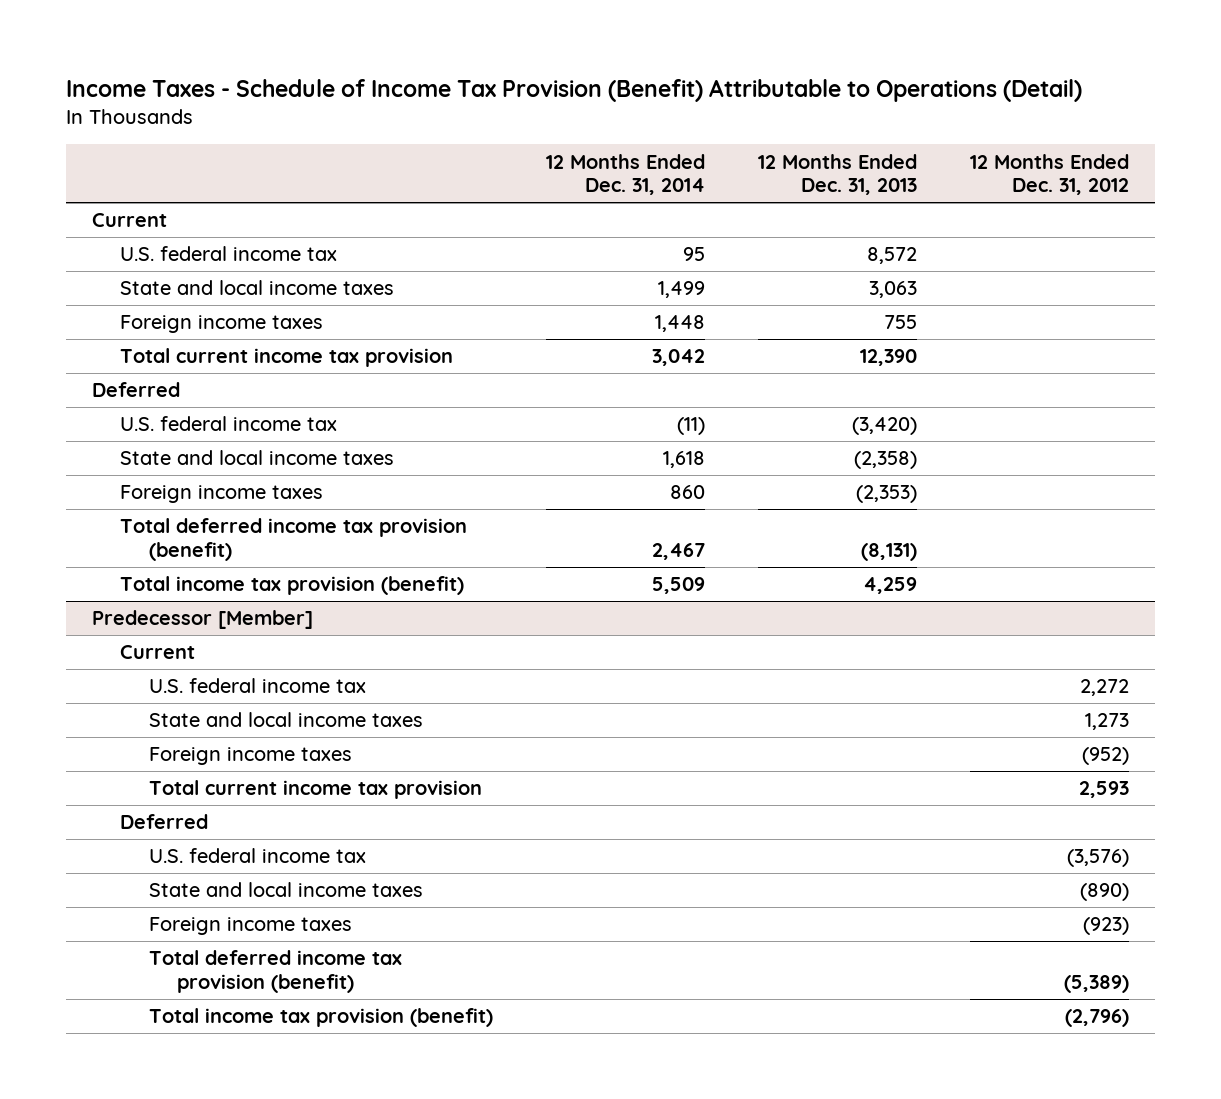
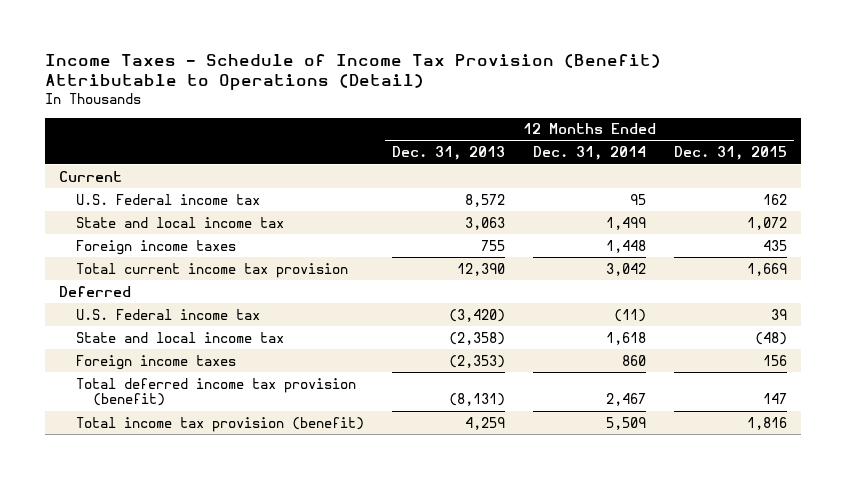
- | 12 Months Ended Dec. 31, 2014 | 12 Months Ended Dec. 31, 2013 | 12 Months Ended Dec. 31, 2012
+ | 12 Months Ended Dec. 31, 2013 | 12 Months Ended Dec. 31, 2014 | 12 Months Ended Dec. 31, 2015
- U.S. federal income tax | 95 | 8,572 |
- State and local income taxes | 1,499 | 3,063 |
+ U.S. Federal income tax | 8,572 | 95 | 162
+ State and local income tax | 3,063 | 1,499 | 1,072
- U.S. federal income tax | (11) | (3,420) |
- State and local income taxes | 1,618 | (2,358) |
+ U.S. Federal income tax | (3,420) | (11) | 39
+ State and local income tax | (2,358) | 1,618 | (48)
- Predecessor [Member]
- Current
- U.S. federal income tax | | | 2,272
- State and local income taxes | | | 1,273
- Foreign income taxes | | | (952)
- Total current income tax provision | | | 2,593
- Deferred
- U.S. federal income tax | | | (3,576)
- State and local income taxes | | | (890)
- Foreign income taxes | | | (923)
- Total deferred income tax provision (benefit) | | | (5,389)
- Total income tax provision (benefit) | | | (2,796)

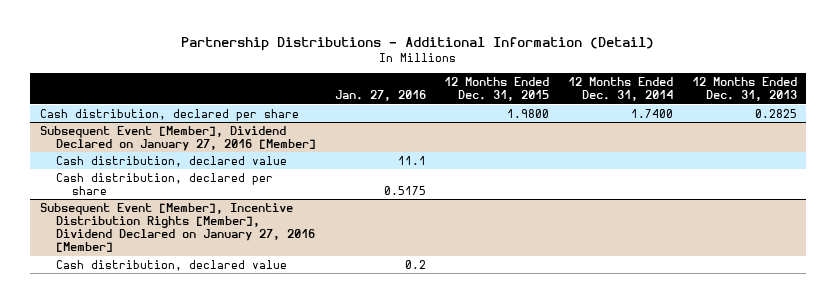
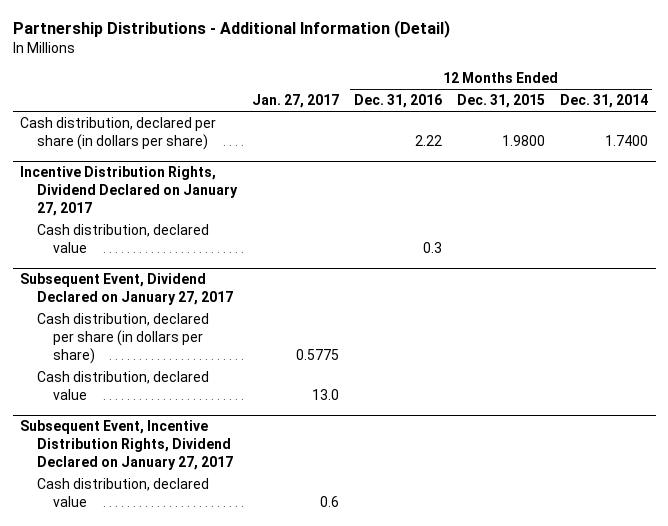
- | Jan. 27, 2016 | 12 Months Ended Dec. 31, 2015 | 12 Months Ended Dec. 31, 2014 | 12 Months Ended Dec. 31, 2013
+ | Jan. 27, 2017 | 12 Months Ended Dec. 31, 2016 | 12 Months Ended Dec. 31, 2015 | 12 Months Ended Dec. 31, 2014
- Cash distribution, declared per share | | 1.9800 | 1.7400 | 0.2825
- Subsequent Event [Member], Dividend Declared on January 27, 2016 [Member]
+ Cash distribution, declared per share (in dollars per share) | | 2.22 | 1.9800 | 1.7400
+ Incentive Distribution Rights, Dividend Declared on January 27, 2017
+ Cash distribution, declared value | | 0.3 | |
+ Subsequent Event, Dividend Declared on January 27, 2017
+ Cash distribution, declared per share (in dollars per share) | 0.5775 | | |
- Cash distribution, declared per share | 0.5175 | | |
- Subsequent Event [Member], Incentive Distribution Rights [Member], Dividend Declared on January 27, 2016 [Member]
+ Subsequent Event, Incentive Distribution Rights, Dividend Declared on January 27, 2017

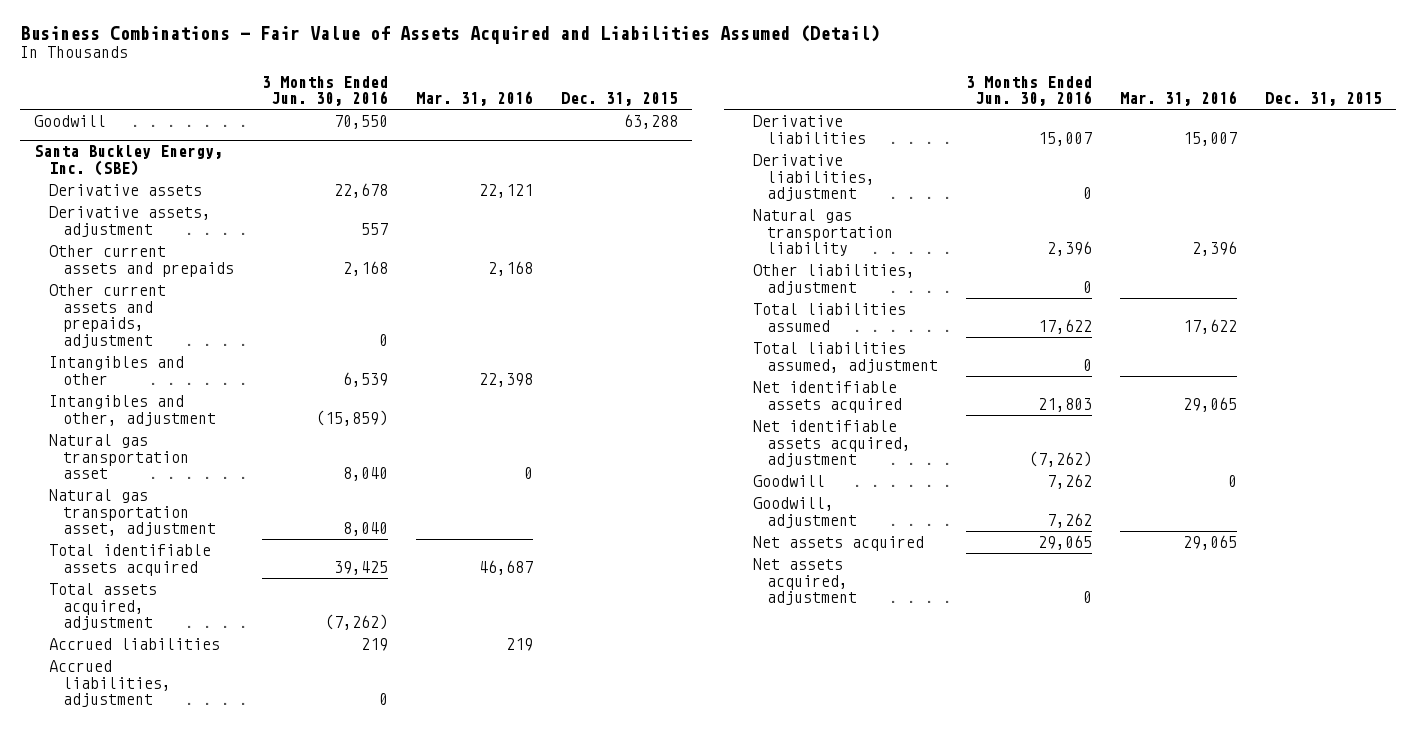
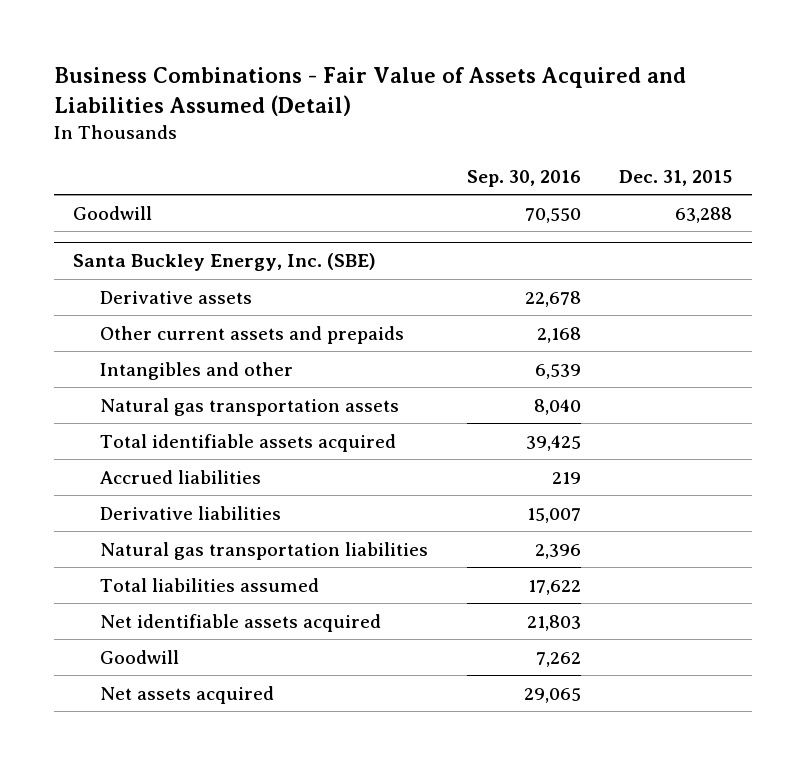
- | 3 Months Ended Jun. 30, 2016 | Mar. 31, 2016 | Dec. 31, 2015
+ | Sep. 30, 2016 | Dec. 31, 2015
@ Santa Buckley Energy, Inc. (SBE)
- Derivative assets, adjustment | 557 | |
- Other current assets and prepaids, adjustment | 0 | |
- Intangibles and other, adjustment | (15,859) | |
- Natural gas transportation asset | 8,040 | 0 |
- Natural gas transportation asset, adjustment | 8,040 | |
+ Natural gas transportation assets | 8,040 |
- Total assets acquired, adjustment | (7,262) | |
- Accrued liabilities, adjustment | 0 | |
- Derivative liabilities, adjustment | 0 | |
- Natural gas transportation liability | 2,396 | 2,396 |
- Other liabilities, adjustment | 0 | |
+ Natural gas transportation liabilities | 2,396 |
- Total liabilities assumed, adjustment | 0 | |
- Net identifiable assets acquired, adjustment | (7,262) | |
- Goodwill, adjustment | 7,262 | |
- Net assets acquired, adjustment | 0 | |

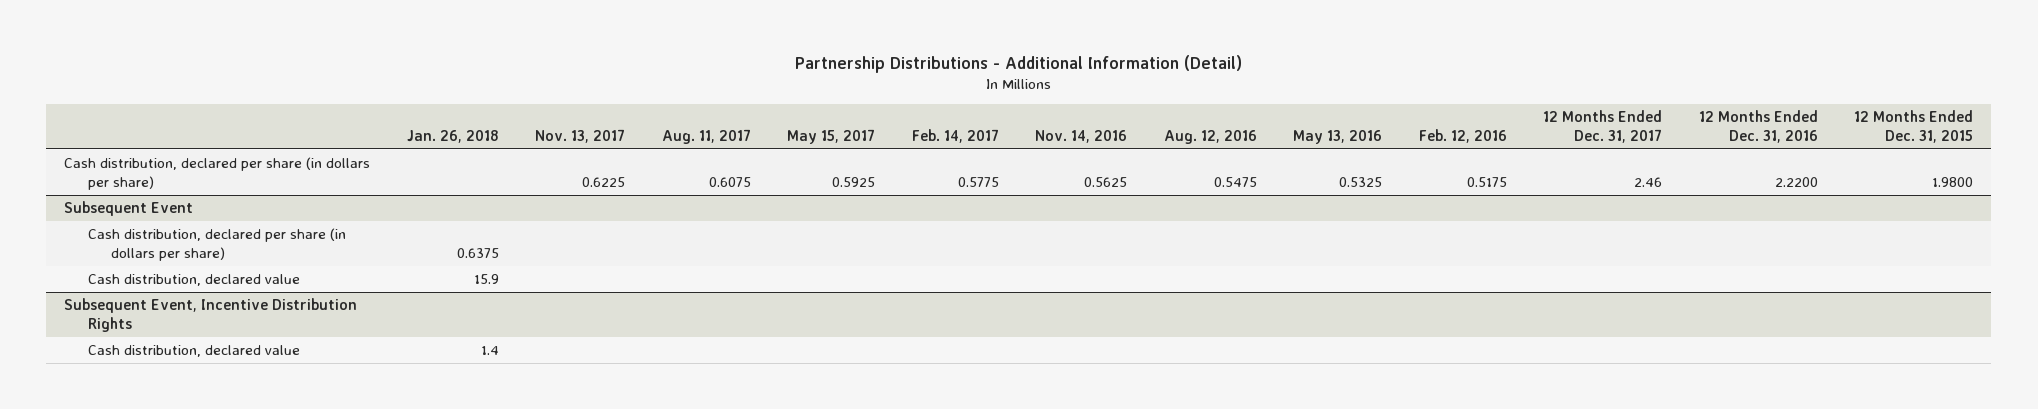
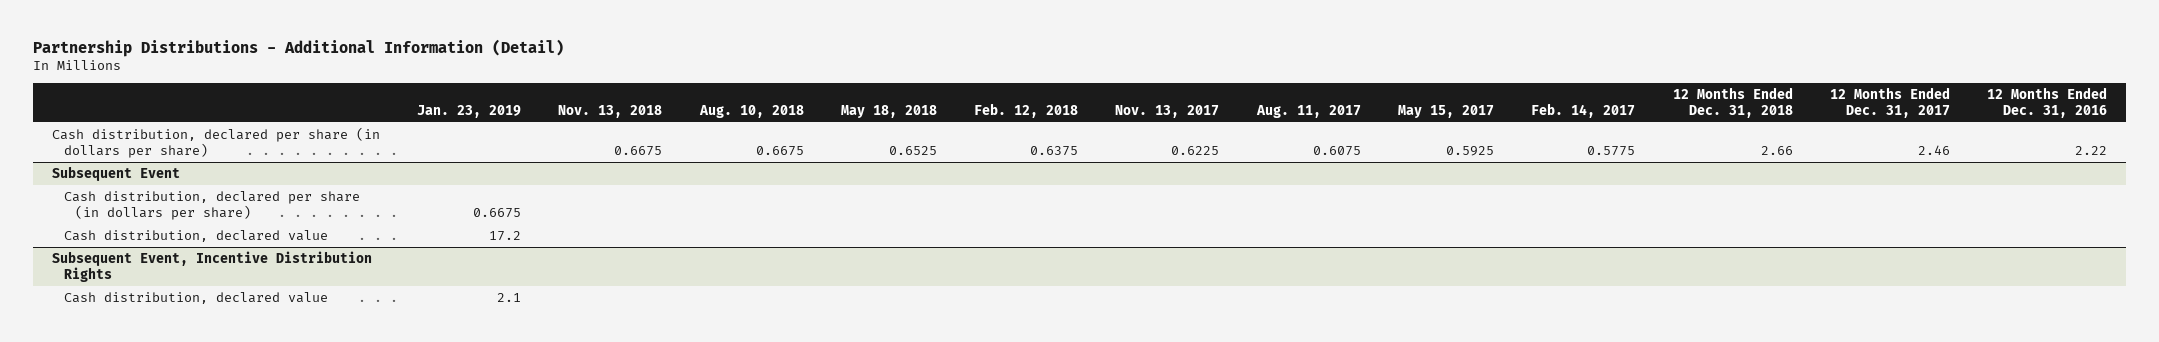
- | Jan. 26, 2018 | Nov. 13, 2017 | Aug. 11, 2017 | May 15, 2017 | Feb. 14, 2017 | Nov. 14, 2016 | Aug. 12, 2016 | May 13, 2016 | Feb. 12, 2016 | 12 Months Ended Dec. 31, 2017 | 12 Months Ended Dec. 31, 2016 | 12 Months Ended Dec. 31, 2015
+ | Jan. 23, 2019 | Nov. 13, 2018 | Aug. 10, 2018 | May 18, 2018 | Feb. 12, 2018 | Nov. 13, 2017 | Aug. 11, 2017 | May 15, 2017 | Feb. 14, 2017 | 12 Months Ended Dec. 31, 2018 | 12 Months Ended Dec. 31, 2017 | 12 Months Ended Dec. 31, 2016
- Cash distribution, declared per share (in dollars per share) | | 0.6225 | 0.6075 | 0.5925 | 0.5775 | 0.5625 | 0.5475 | 0.5325 | 0.5175 | 2.46 | 2.2200 | 1.9800
+ Cash distribution, declared per share (in dollars per share) | | 0.6675 | 0.6675 | 0.6525 | 0.6375 | 0.6225 | 0.6075 | 0.5925 | 0.5775 | 2.66 | 2.46 | 2.22

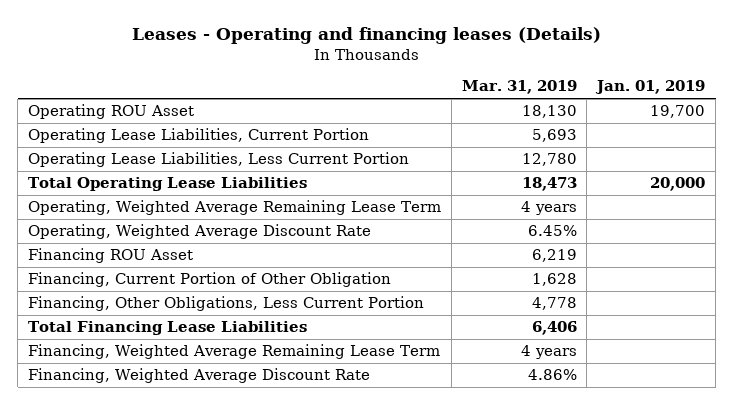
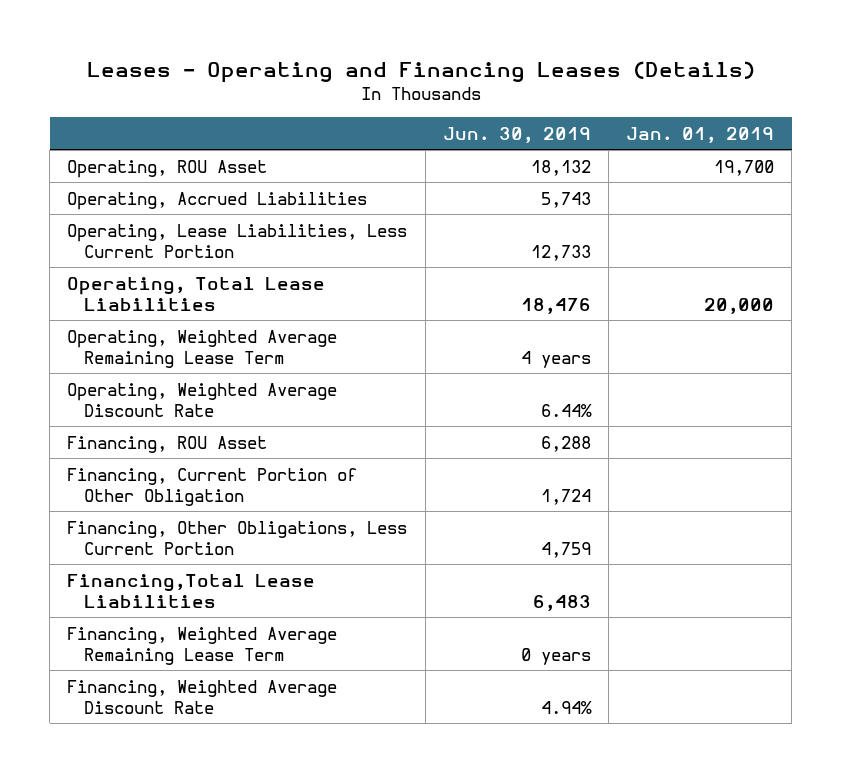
- Leases - Operating and financing leases (Details)
+ Leases - Operating and Financing Leases (Details)
- | Mar. 31, 2019 | Jan. 01, 2019
+ | Jun. 30, 2019 | Jan. 01, 2019
- Operating ROU Asset | 18,130 | 19,700
- Operating Lease Liabilities, Current Portion | 5,693 |
- Operating Lease Liabilities, Less Current Portion | 12,780 |
- Total Operating Lease Liabilities | 18,473 | 20,000
+ Operating, ROU Asset | 18,132 | 19,700
+ Operating, Accrued Liabilities | 5,743 |
+ Operating, Lease Liabilities, Less Current Portion | 12,733 |
+ Operating, Total Lease Liabilities | 18,476 | 20,000
- Financing ROU Asset | 6,219 |
+ Financing, ROU Asset | 6,288 |
- Total Financing Lease Liabilities | 6,406 |
+ Financing,Total Lease Liabilities | 6,483 |

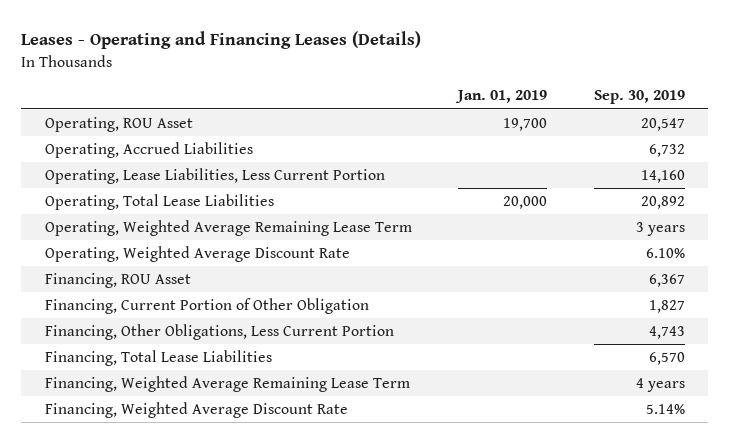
- | Jun. 30, 2019 | Jan. 01, 2019
+ | Jan. 01, 2019 | Sep. 30, 2019
- Financing,Total Lease Liabilities | 6,483 |
+ Financing, Total Lease Liabilities | | 6,570

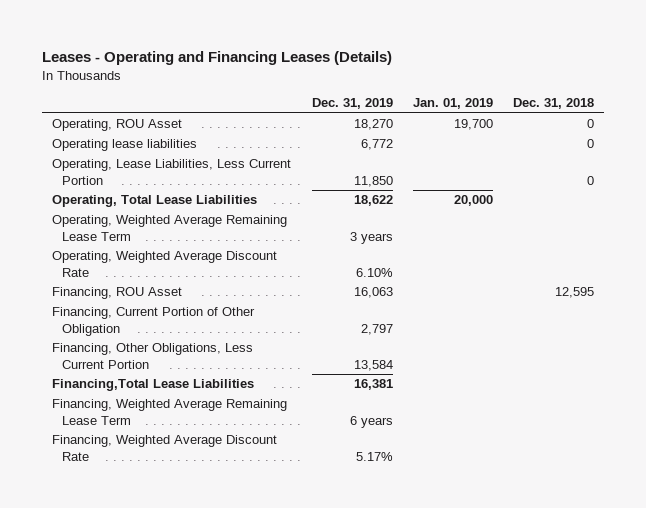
- | Jan. 01, 2019 | Sep. 30, 2019
+ | Dec. 31, 2019 | Jan. 01, 2019 | Dec. 31, 2018
- Operating, Accrued Liabilities | | 6,732
+ Operating lease liabilities | 6,772 | | 0
- Financing, Total Lease Liabilities | | 6,570
+ Financing,Total Lease Liabilities | 16,381 | |

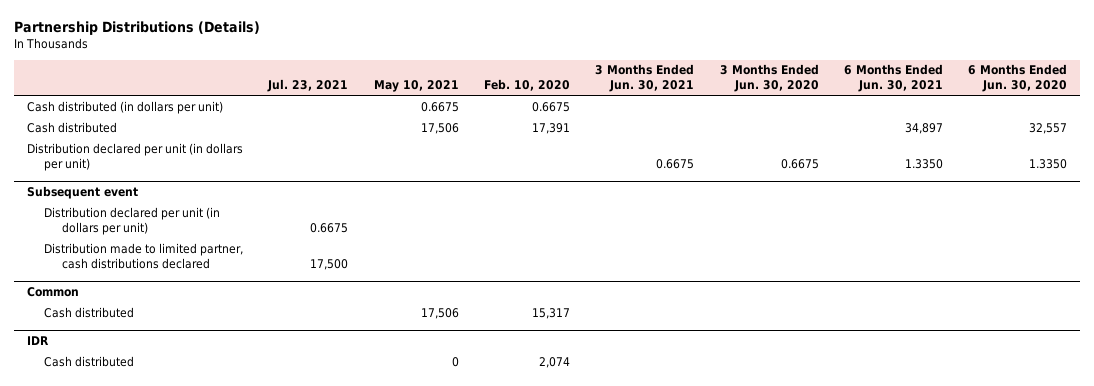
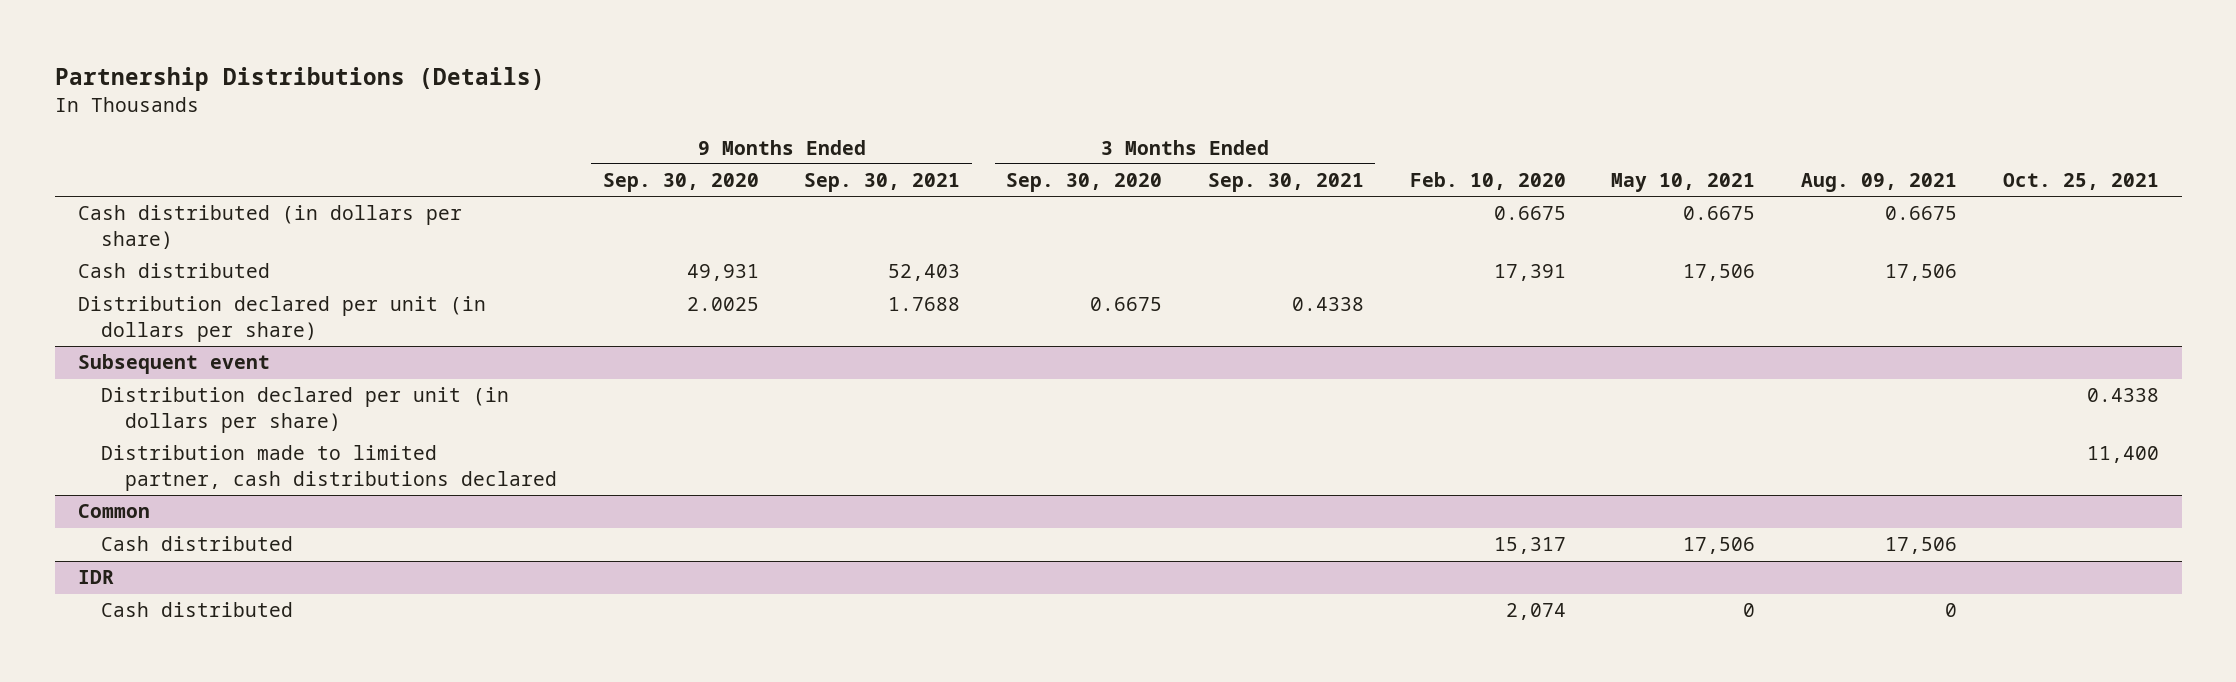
- | Jul. 23, 2021 | May 10, 2021 | Feb. 10, 2020 | 3 Months Ended Jun. 30, 2021 | 3 Months Ended Jun. 30, 2020 | 6 Months Ended Jun. 30, 2021 | 6 Months Ended Jun. 30, 2020
+ | 9 Months Ended Sep. 30, 2020 | 9 Months Ended Sep. 30, 2021 | 3 Months Ended Sep. 30, 2020 | 3 Months Ended Sep. 30, 2021 | Feb. 10, 2020 | May 10, 2021 | Aug. 09, 2021 | Oct. 25, 2021
- Cash distributed (in dollars per unit) | | 0.6675 | 0.6675 | | | |
+ Cash distributed (in dollars per share) | | | | | 0.6675 | 0.6675 | 0.6675 |
- Distribution declared per unit (in dollars per unit) | | | | 0.6675 | 0.6675 | 1.3350 | 1.3350
+ Distribution declared per unit (in dollars per share) | 2.0025 | 1.7688 | 0.6675 | 0.4338 | | | |
@ Subsequent event
- Distribution declared per unit (in dollars per unit) | 0.6675 | | | | | |
+ Distribution declared per unit (in dollars per share) | | | | | | | | 0.4338

